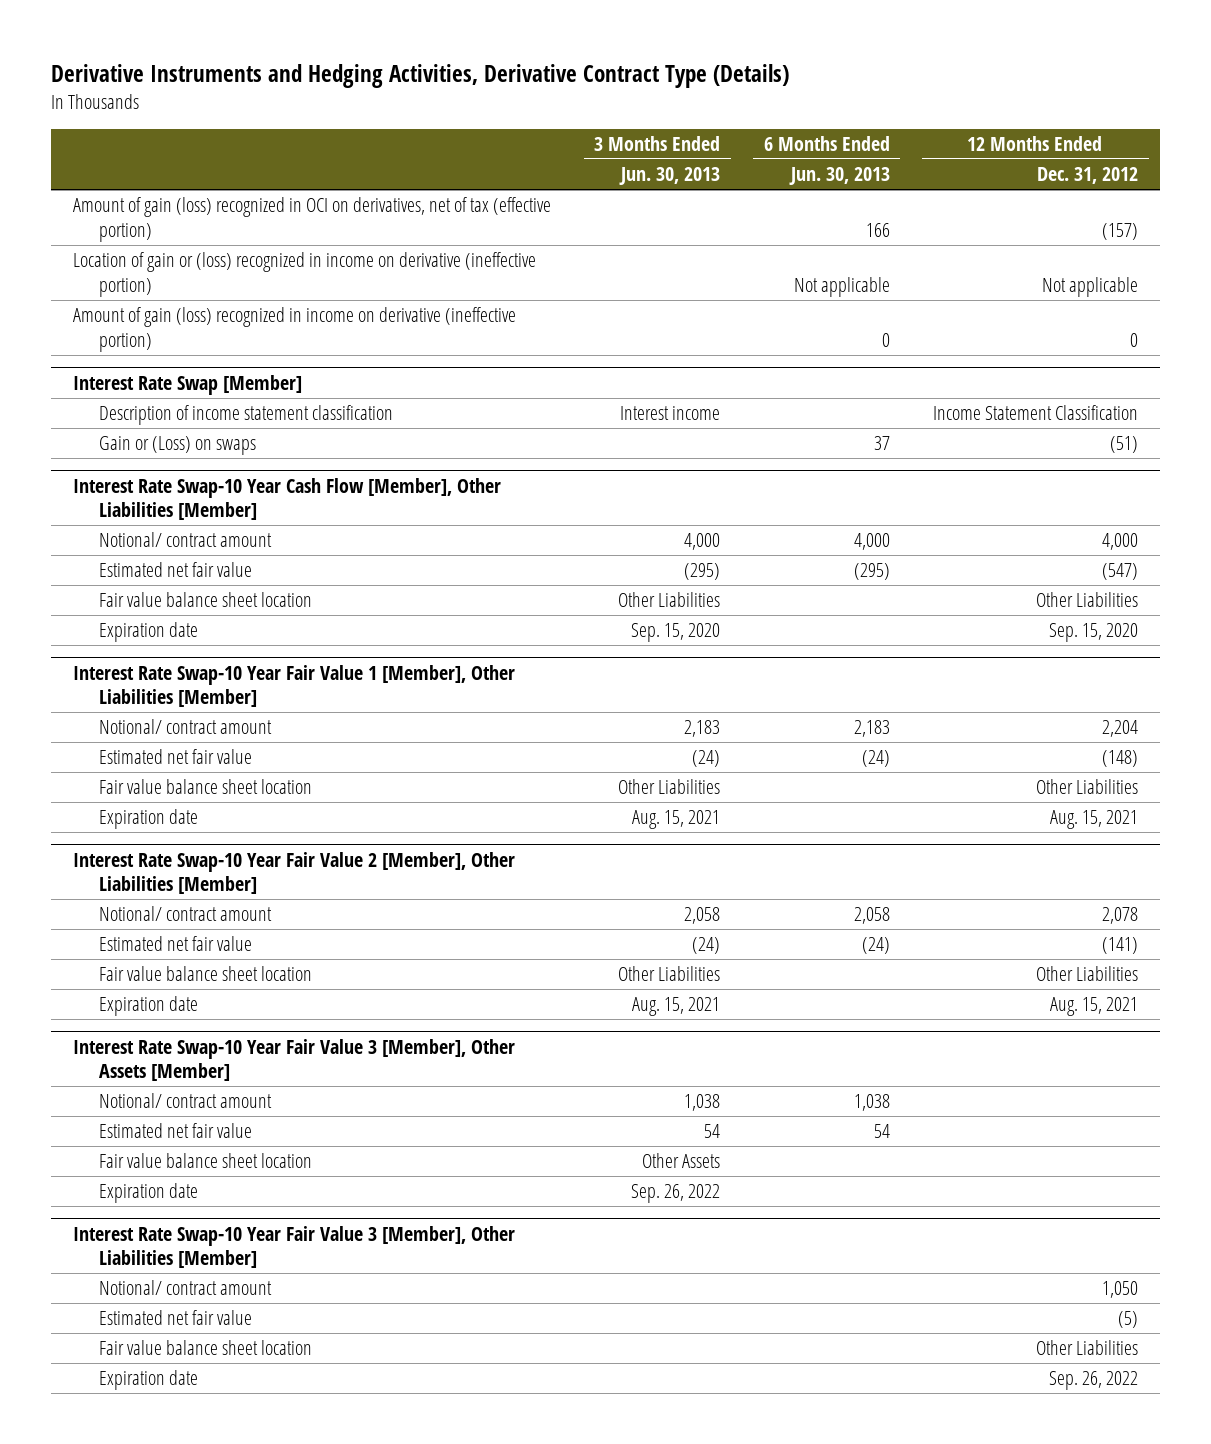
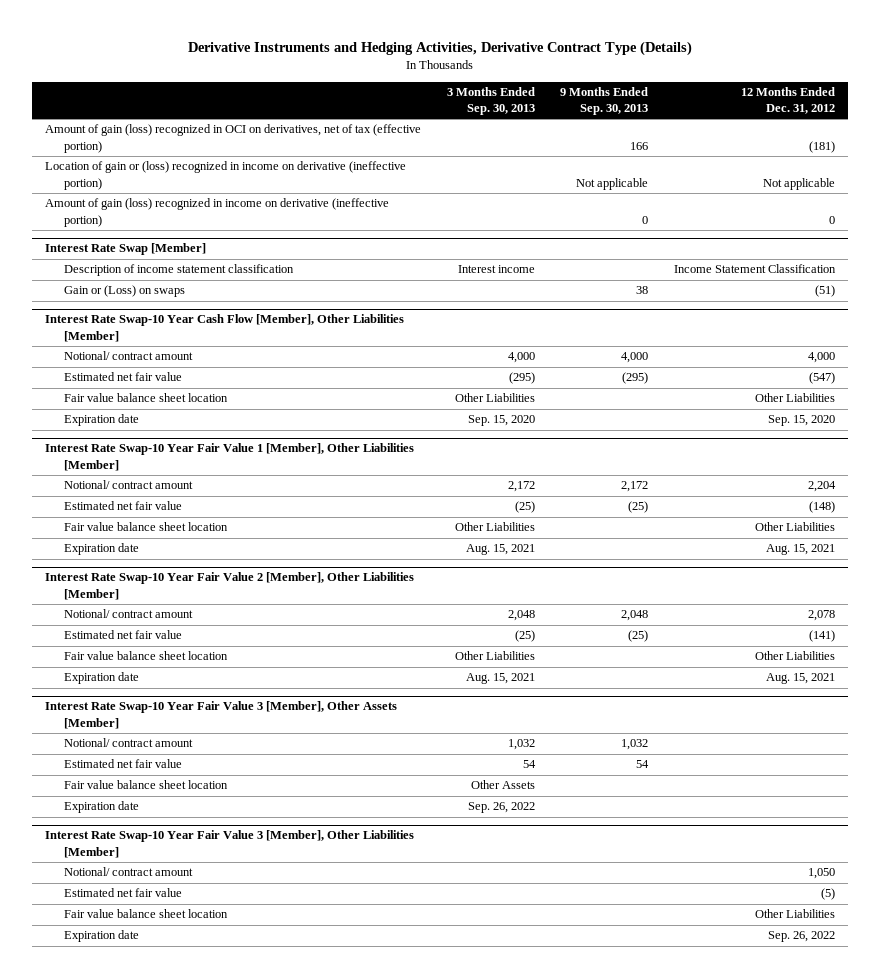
- | 3 Months Ended Jun. 30, 2013 | 6 Months Ended Jun. 30, 2013 | 12 Months Ended Dec. 31, 2012
+ | 3 Months Ended Sep. 30, 2013 | 9 Months Ended Sep. 30, 2013 | 12 Months Ended Dec. 31, 2012
- Amount of gain (loss) recognized in OCI on derivatives, net of tax (effective portion) | | 166 | (157)
+ Amount of gain (loss) recognized in OCI on derivatives, net of tax (effective portion) | | 166 | (181)

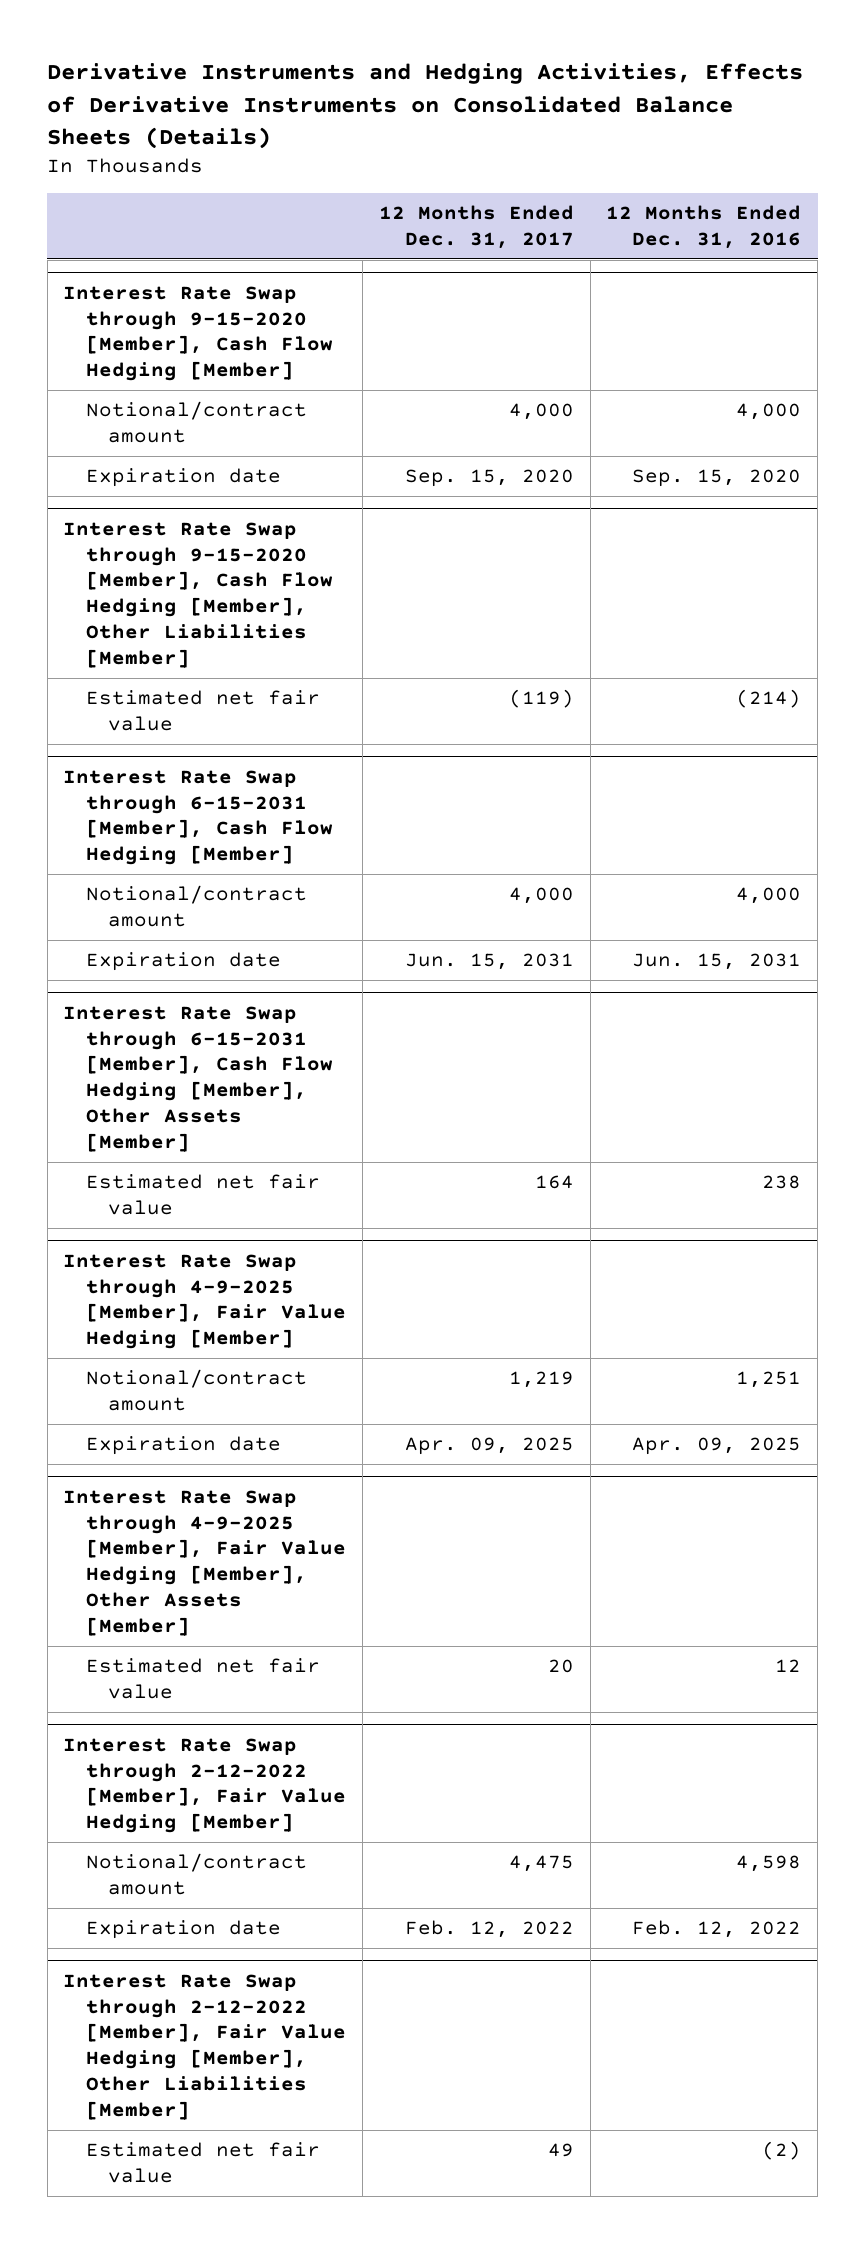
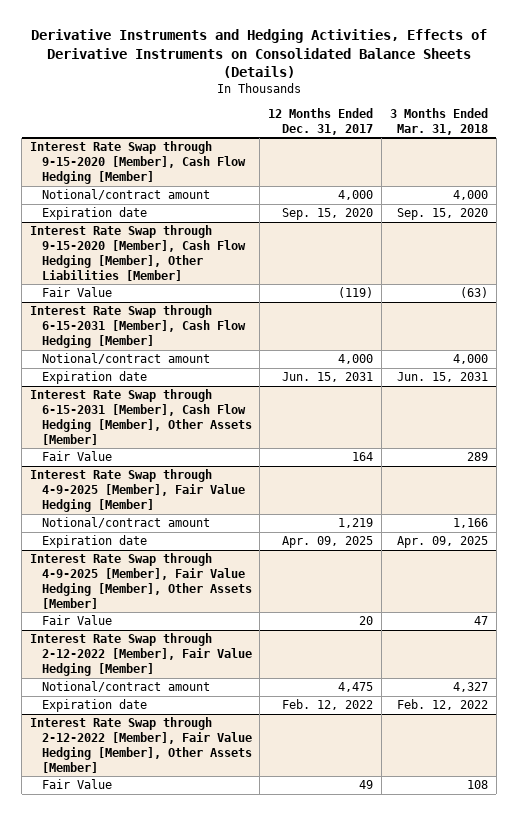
- | 12 Months Ended Dec. 31, 2017 | 12 Months Ended Dec. 31, 2016
+ | 12 Months Ended Dec. 31, 2017 | 3 Months Ended Mar. 31, 2018
@ Interest Rate Swap through 9-15-2020 [Member], Cash Flow Hedging [Member], Other Liabilities [Member]
- Estimated net fair value | (119) | (214)
+ Fair Value | (119) | (63)
@ Interest Rate Swap through 6-15-2031 [Member], Cash Flow Hedging [Member], Other Assets [Member]
- Estimated net fair value | 164 | 238
+ Fair Value | 164 | 289
@ Interest Rate Swap through 4-9-2025 [Member], Fair Value Hedging [Member], Other Assets [Member]
- Estimated net fair value | 20 | 12
+ Fair Value | 20 | 47
- Interest Rate Swap through 2-12-2022 [Member], Fair Value Hedging [Member], Other Liabilities [Member]
- Estimated net fair value | 49 | (2)
+ Interest Rate Swap through 2-12-2022 [Member], Fair Value Hedging [Member], Other Assets [Member]
+ Fair Value | 49 | 108

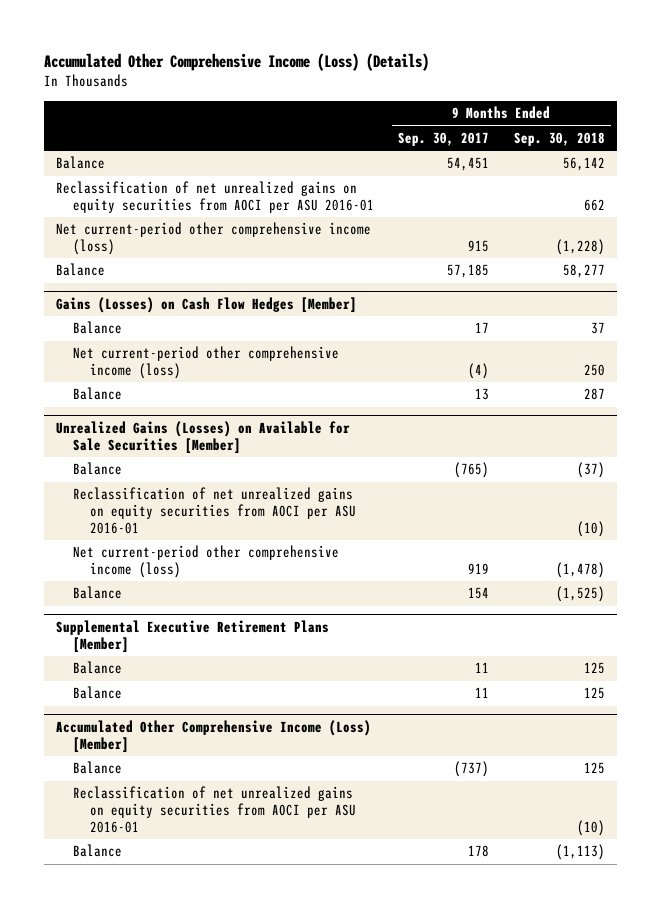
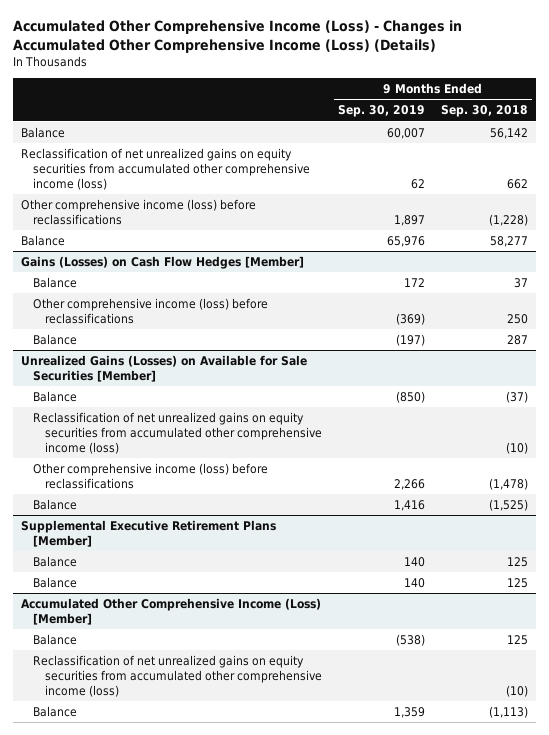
- Accumulated Other Comprehensive Income (Loss) (Details)
+ Accumulated Other Comprehensive Income (Loss) - Changes in Accumulated Other Comprehensive Income (Loss) (Details)
- | 9 Months Ended Sep. 30, 2017 | 9 Months Ended Sep. 30, 2018
+ | 9 Months Ended Sep. 30, 2019 | 9 Months Ended Sep. 30, 2018
- Reclassification of net unrealized gains on equity securities from AOCI per ASU 2016-01 | | 662
- Net current-period other comprehensive income (loss) | 915 | (1,228)
+ Reclassification of net unrealized gains on equity securities from accumulated other comprehensive income (loss) | 62 | 662
+ Other comprehensive income (loss) before reclassifications | 1,897 | (1,228)
@ Gains (Losses) on Cash Flow Hedges [Member]
- Net current-period other comprehensive income (loss) | (4) | 250
+ Other comprehensive income (loss) before reclassifications | (369) | 250
@ Unrealized Gains (Losses) on Available for Sale Securities [Member]
- Reclassification of net unrealized gains on equity securities from AOCI per ASU 2016-01 | | (10)
- Net current-period other comprehensive income (loss) | 919 | (1,478)
+ Reclassification of net unrealized gains on equity securities from accumulated other comprehensive income (loss) | | (10)
+ Other comprehensive income (loss) before reclassifications | 2,266 | (1,478)
@ Accumulated Other Comprehensive Income (Loss) [Member]
- Reclassification of net unrealized gains on equity securities from AOCI per ASU 2016-01 | | (10)
+ Reclassification of net unrealized gains on equity securities from accumulated other comprehensive income (loss) | | (10)

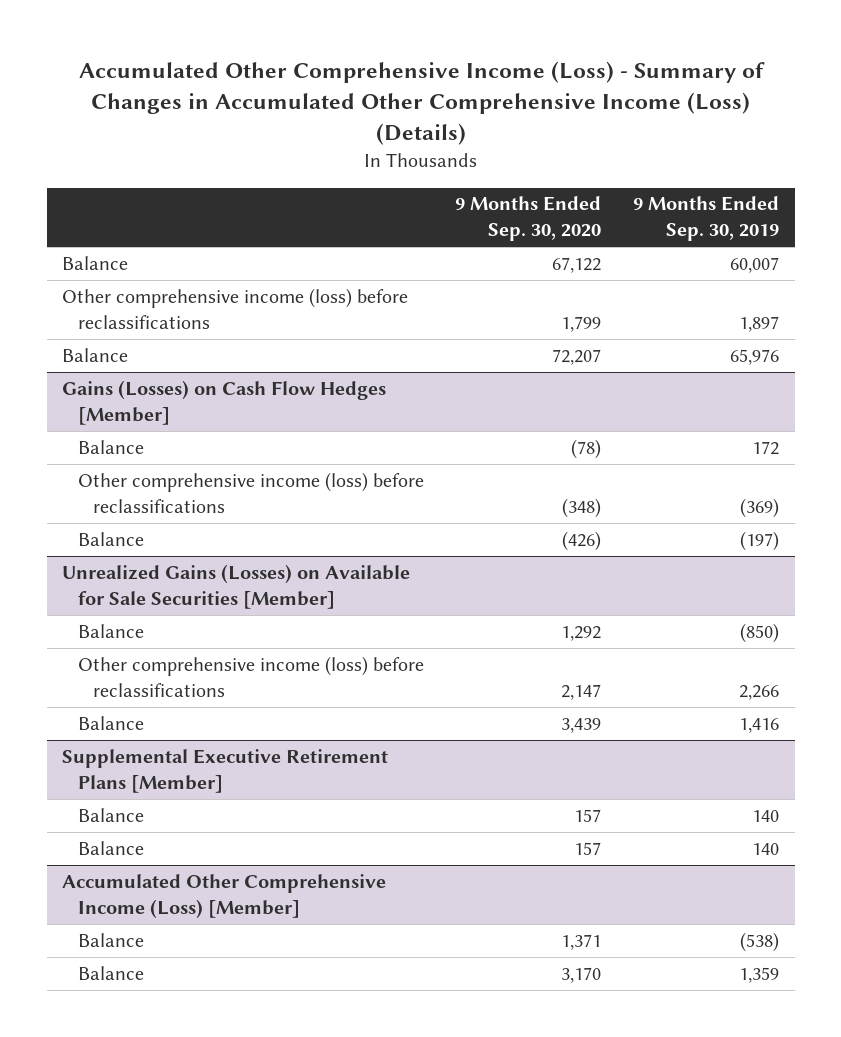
- Accumulated Other Comprehensive Income (Loss) - Changes in Accumulated Other Comprehensive Income (Loss) (Details)
+ Accumulated Other Comprehensive Income (Loss) - Summary of Changes in Accumulated Other Comprehensive Income (Loss) (Details)
- | 9 Months Ended Sep. 30, 2019 | 9 Months Ended Sep. 30, 2018
+ | 9 Months Ended Sep. 30, 2020 | 9 Months Ended Sep. 30, 2019
- Reclassification of net unrealized gains on equity securities from accumulated other comprehensive income (loss) | 62 | 662
@ Unrealized Gains (Losses) on Available for Sale Securities [Member]
- Reclassification of net unrealized gains on equity securities from accumulated other comprehensive income (loss) | | (10)
@ Accumulated Other Comprehensive Income (Loss) [Member]
- Reclassification of net unrealized gains on equity securities from accumulated other comprehensive income (loss) | | (10)

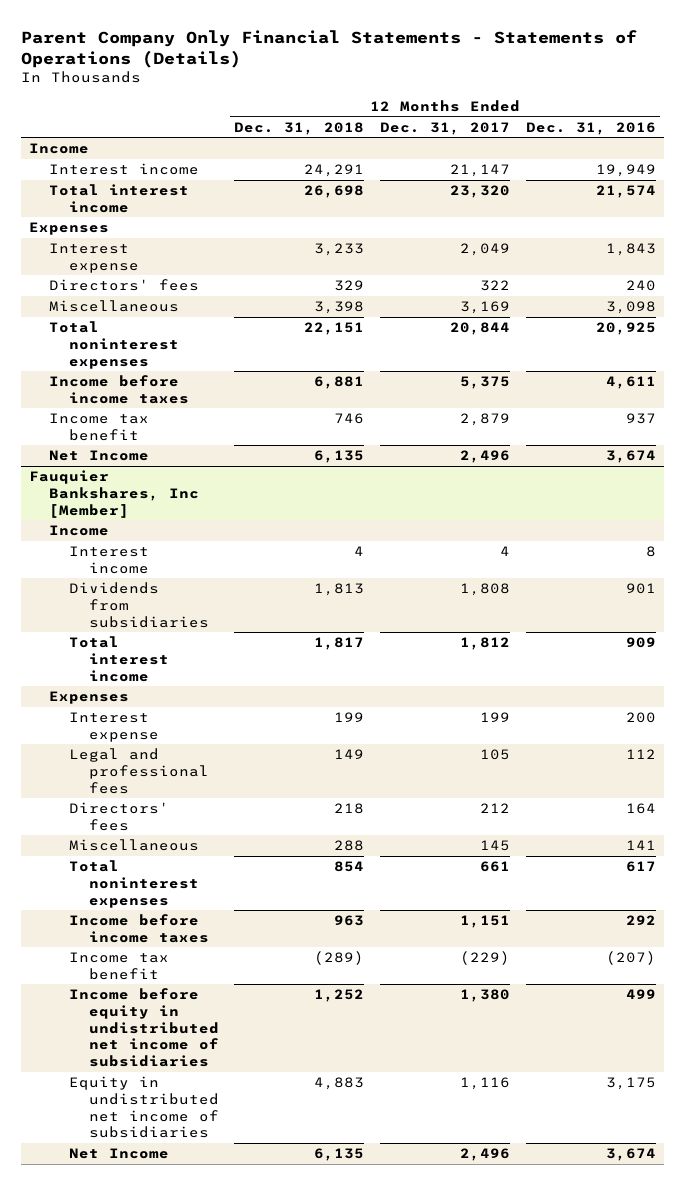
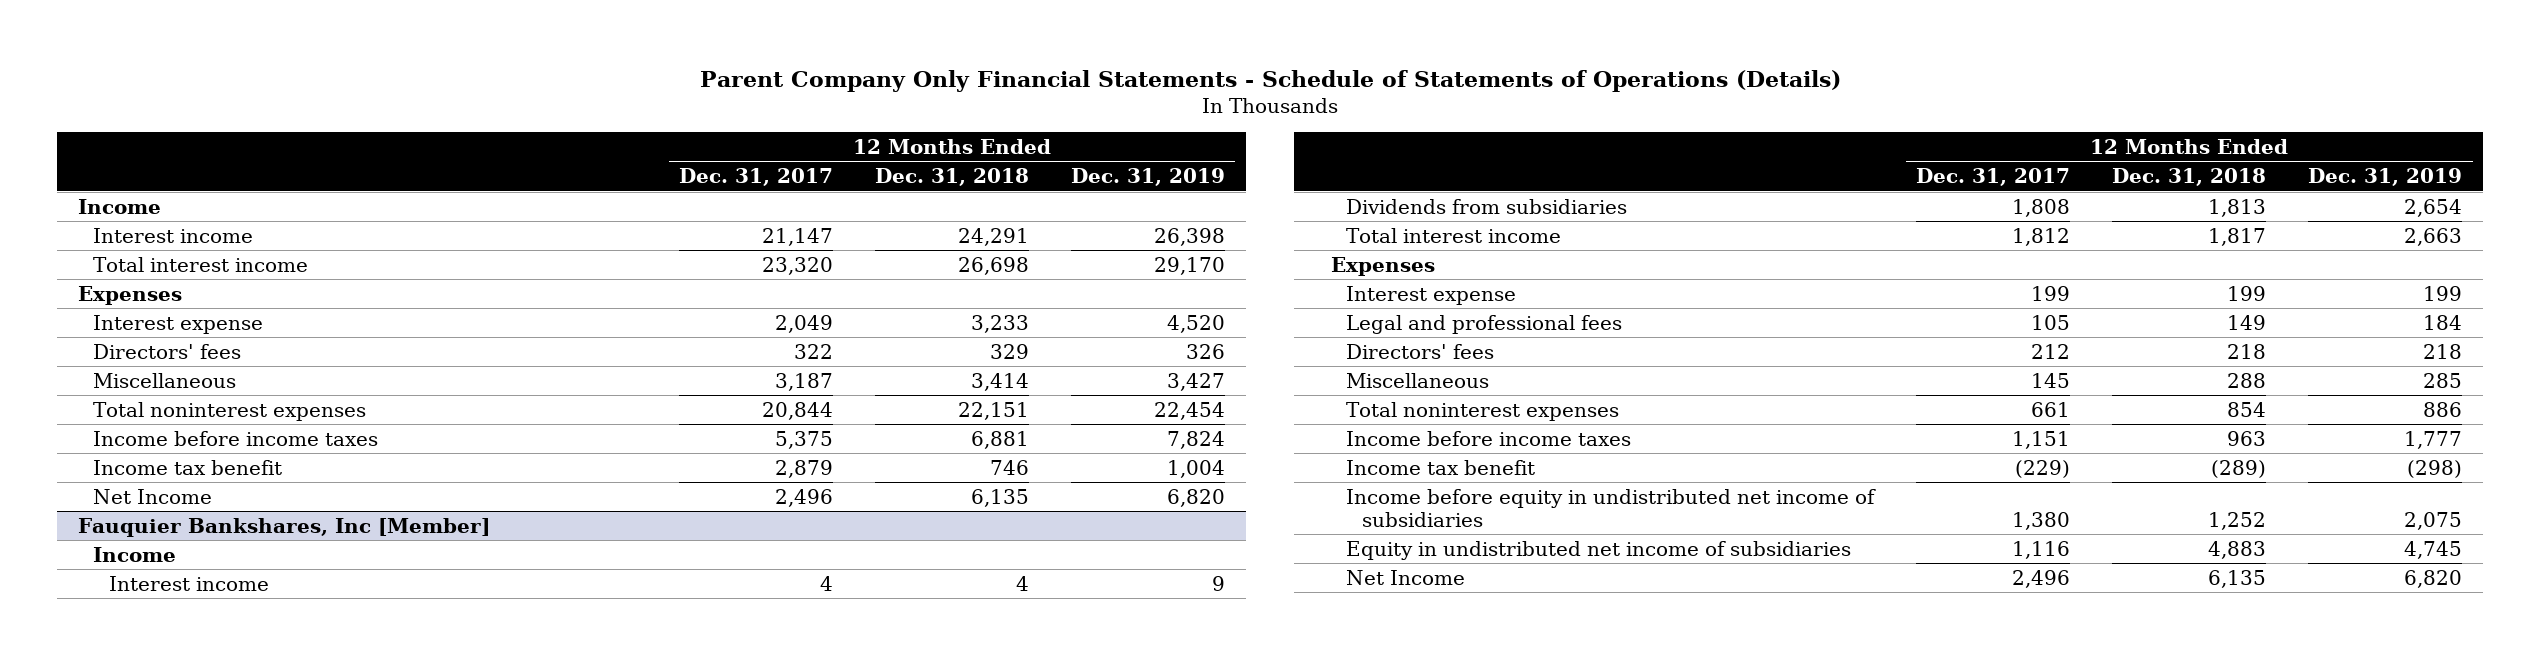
- Parent Company Only Financial Statements - Statements of Operations (Details)
+ Parent Company Only Financial Statements - Schedule of Statements of Operations (Details)
- | 12 Months Ended Dec. 31, 2018 | 12 Months Ended Dec. 31, 2017 | 12 Months Ended Dec. 31, 2016
+ | 12 Months Ended Dec. 31, 2017 | 12 Months Ended Dec. 31, 2018 | 12 Months Ended Dec. 31, 2019
- Miscellaneous | 3,398 | 3,169 | 3,098
+ Miscellaneous | 3,187 | 3,414 | 3,427

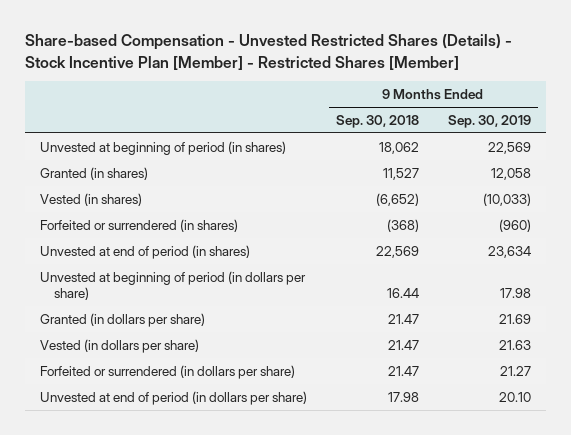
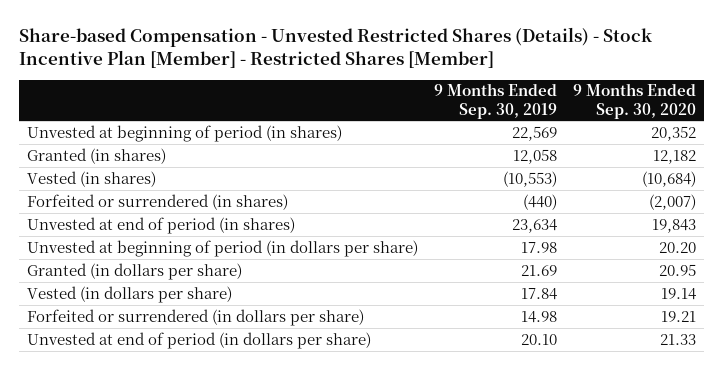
- | 9 Months Ended Sep. 30, 2018 | 9 Months Ended Sep. 30, 2019
+ | 9 Months Ended Sep. 30, 2019 | 9 Months Ended Sep. 30, 2020
- Vested (in shares) | (6,652) | (10,033)
- Forfeited or surrendered (in shares) | (368) | (960)
+ Vested (in shares) | (10,553) | (10,684)
+ Forfeited or surrendered (in shares) | (440) | (2,007)
- Vested (in dollars per share) | 21.47 | 21.63
- Forfeited or surrendered (in dollars per share) | 21.47 | 21.27
+ Vested (in dollars per share) | 17.84 | 19.14
+ Forfeited or surrendered (in dollars per share) | 14.98 | 19.21

